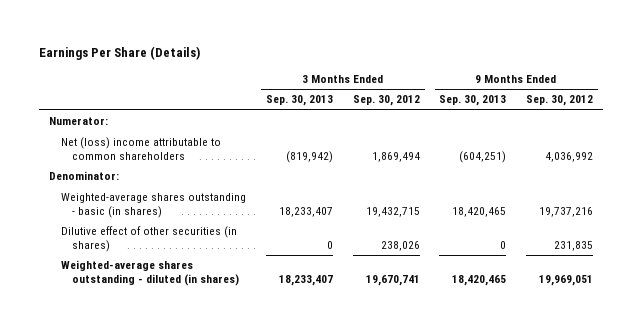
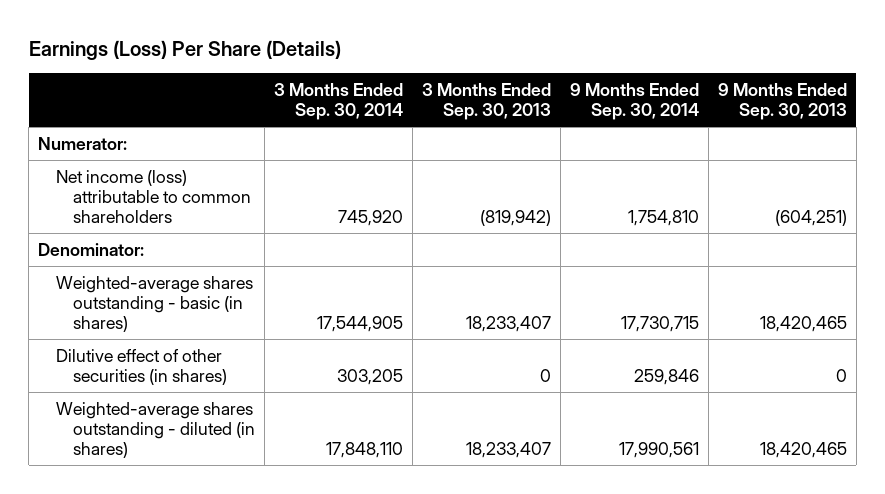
- Earnings Per Share (Details)
+ Earnings (Loss) Per Share (Details)
- | 3 Months Ended Sep. 30, 2013 | 3 Months Ended Sep. 30, 2012 | 9 Months Ended Sep. 30, 2013 | 9 Months Ended Sep. 30, 2012
+ | 3 Months Ended Sep. 30, 2014 | 3 Months Ended Sep. 30, 2013 | 9 Months Ended Sep. 30, 2014 | 9 Months Ended Sep. 30, 2013
- Net (loss) income attributable to common shareholders | (819,942) | 1,869,494 | (604,251) | 4,036,992
+ Net income (loss) attributable to common shareholders | 745,920 | (819,942) | 1,754,810 | (604,251)

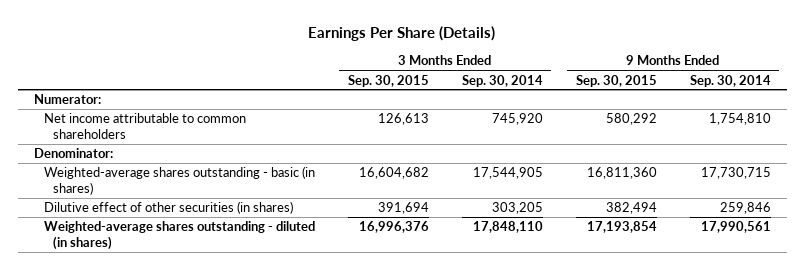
- Earnings (Loss) Per Share (Details)
+ Earnings Per Share (Details)
- | 3 Months Ended Sep. 30, 2014 | 3 Months Ended Sep. 30, 2013 | 9 Months Ended Sep. 30, 2014 | 9 Months Ended Sep. 30, 2013
+ | 3 Months Ended Sep. 30, 2015 | 3 Months Ended Sep. 30, 2014 | 9 Months Ended Sep. 30, 2015 | 9 Months Ended Sep. 30, 2014
- Net income (loss) attributable to common shareholders | 745,920 | (819,942) | 1,754,810 | (604,251)
+ Net income attributable to common shareholders | 126,613 | 745,920 | 580,292 | 1,754,810

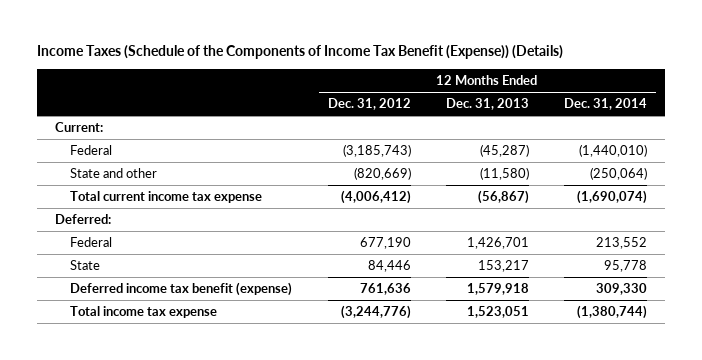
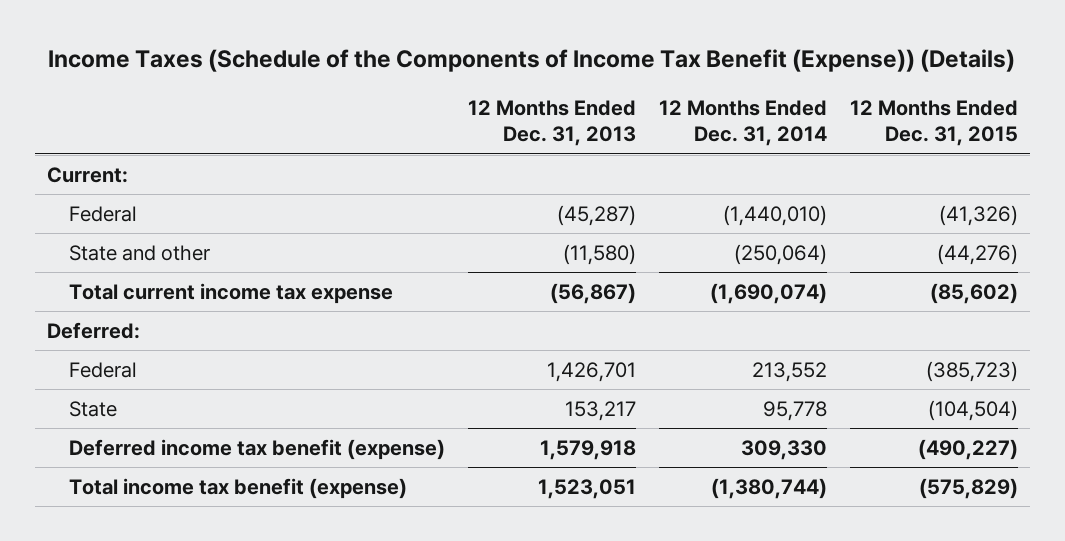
- | 12 Months Ended Dec. 31, 2012 | 12 Months Ended Dec. 31, 2013 | 12 Months Ended Dec. 31, 2014
+ | 12 Months Ended Dec. 31, 2013 | 12 Months Ended Dec. 31, 2014 | 12 Months Ended Dec. 31, 2015
- Total income tax expense | (3,244,776) | 1,523,051 | (1,380,744)
+ Total income tax benefit (expense) | 1,523,051 | (1,380,744) | (575,829)

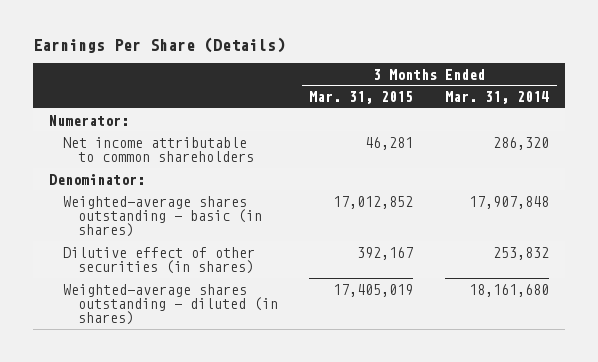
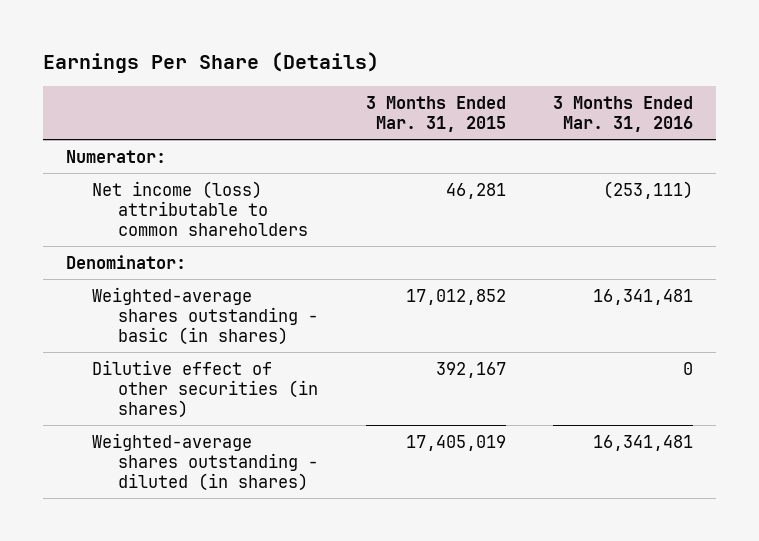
- | 3 Months Ended Mar. 31, 2015 | 3 Months Ended Mar. 31, 2014
+ | 3 Months Ended Mar. 31, 2015 | 3 Months Ended Mar. 31, 2016
- Net income attributable to common shareholders | 46,281 | 286,320
+ Net income (loss) attributable to common shareholders | 46,281 | (253,111)

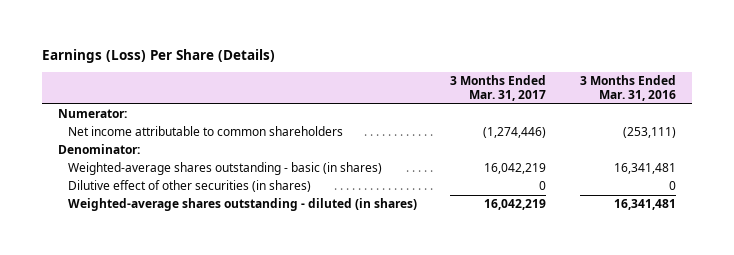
- Earnings Per Share (Details)
+ Earnings (Loss) Per Share (Details)
- | 3 Months Ended Mar. 31, 2015 | 3 Months Ended Mar. 31, 2016
+ | 3 Months Ended Mar. 31, 2017 | 3 Months Ended Mar. 31, 2016
- Net income (loss) attributable to common shareholders | 46,281 | (253,111)
+ Net income attributable to common shareholders | (1,274,446) | (253,111)

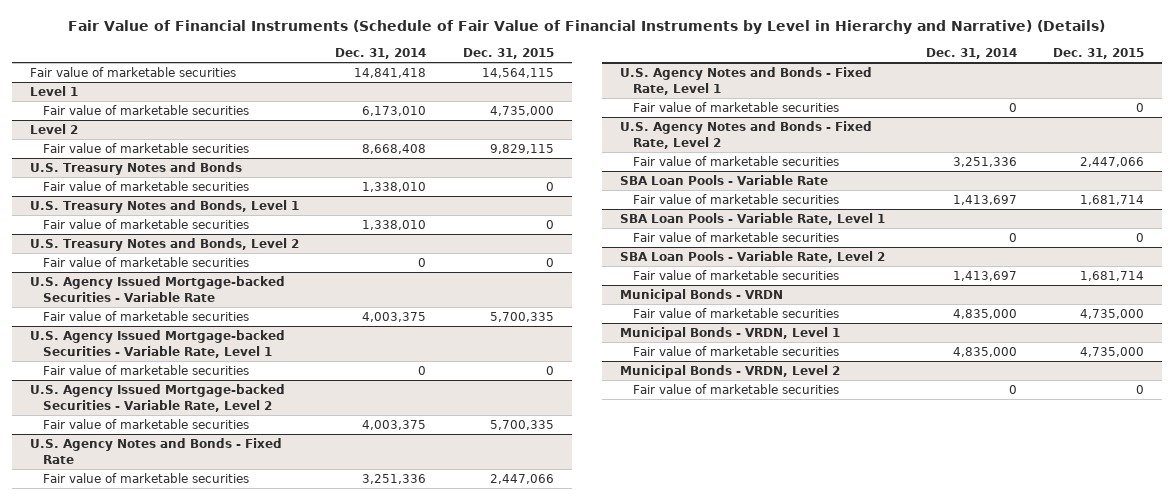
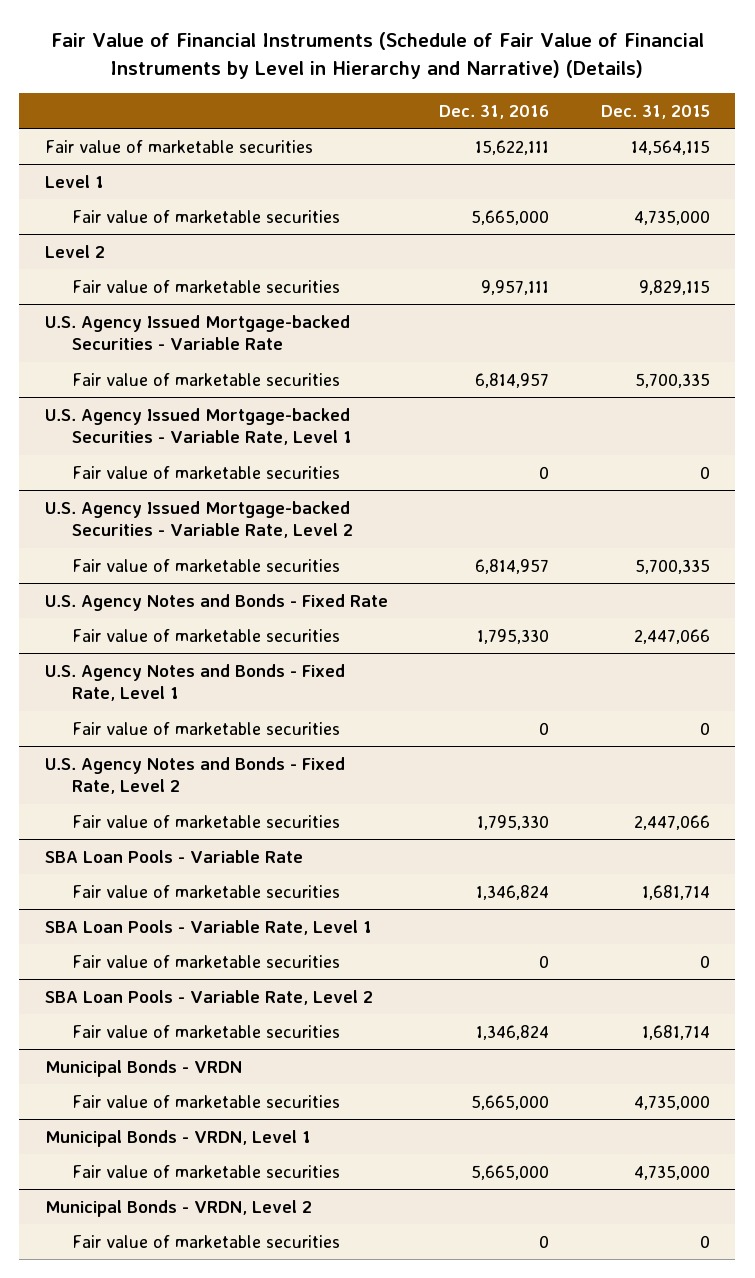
- | Dec. 31, 2014 | Dec. 31, 2015
+ | Dec. 31, 2016 | Dec. 31, 2015
- U.S. Treasury Notes and Bonds
- Fair value of marketable securities | 1,338,010 | 0
- U.S. Treasury Notes and Bonds, Level 1
- Fair value of marketable securities | 1,338,010 | 0
- U.S. Treasury Notes and Bonds, Level 2
- Fair value of marketable securities | 0 | 0

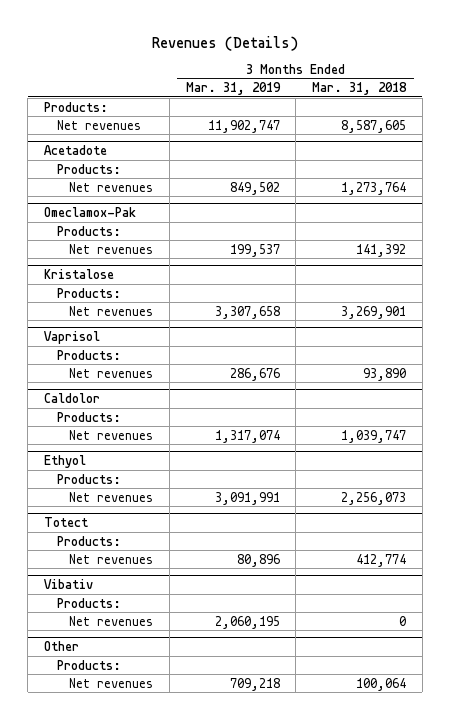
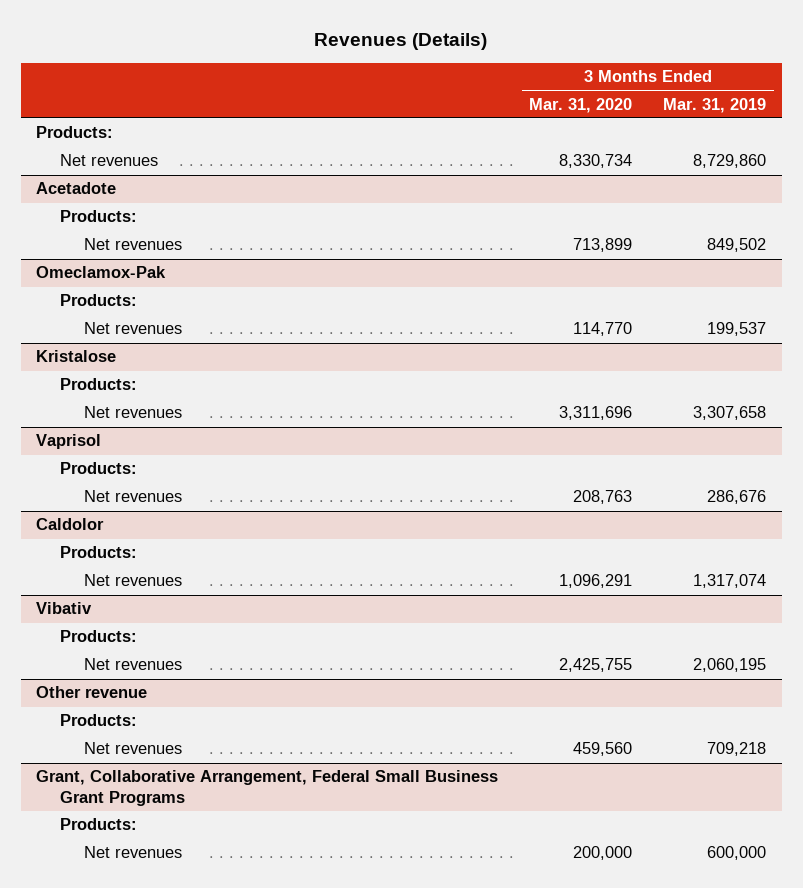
- | 3 Months Ended Mar. 31, 2019 | 3 Months Ended Mar. 31, 2018
+ | 3 Months Ended Mar. 31, 2020 | 3 Months Ended Mar. 31, 2019
- Net revenues | 11,902,747 | 8,587,605
+ Net revenues | 8,330,734 | 8,729,860
- Ethyol
- Products:
- Net revenues | 3,091,991 | 2,256,073
- Totect
- Products:
- Net revenues | 80,896 | 412,774
- Other
+ Other revenue
+ Grant, Collaborative Arrangement, Federal Small Business Grant Programs
+ Products:
+ Net revenues | 200,000 | 600,000

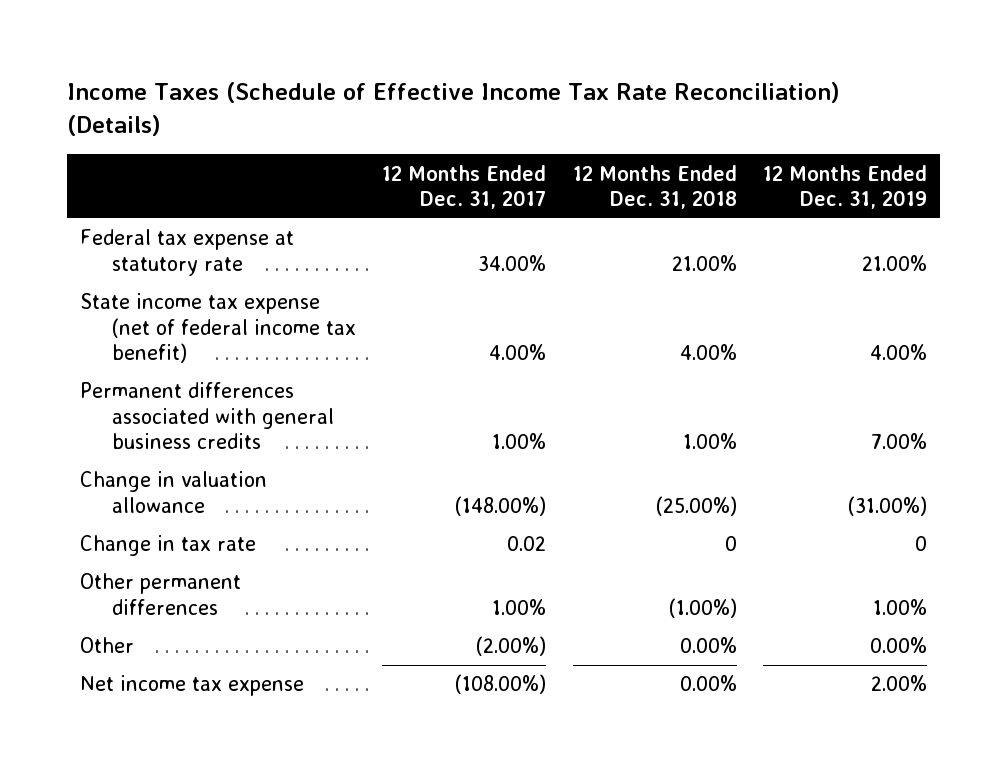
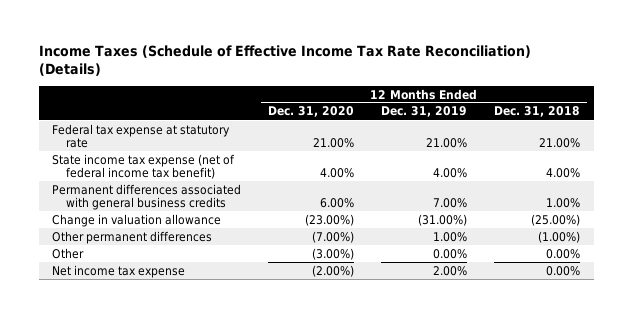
- | 12 Months Ended Dec. 31, 2017 | 12 Months Ended Dec. 31, 2018 | 12 Months Ended Dec. 31, 2019
+ | 12 Months Ended Dec. 31, 2020 | 12 Months Ended Dec. 31, 2019 | 12 Months Ended Dec. 31, 2018
- Change in tax rate | 0.02 | 0 | 0

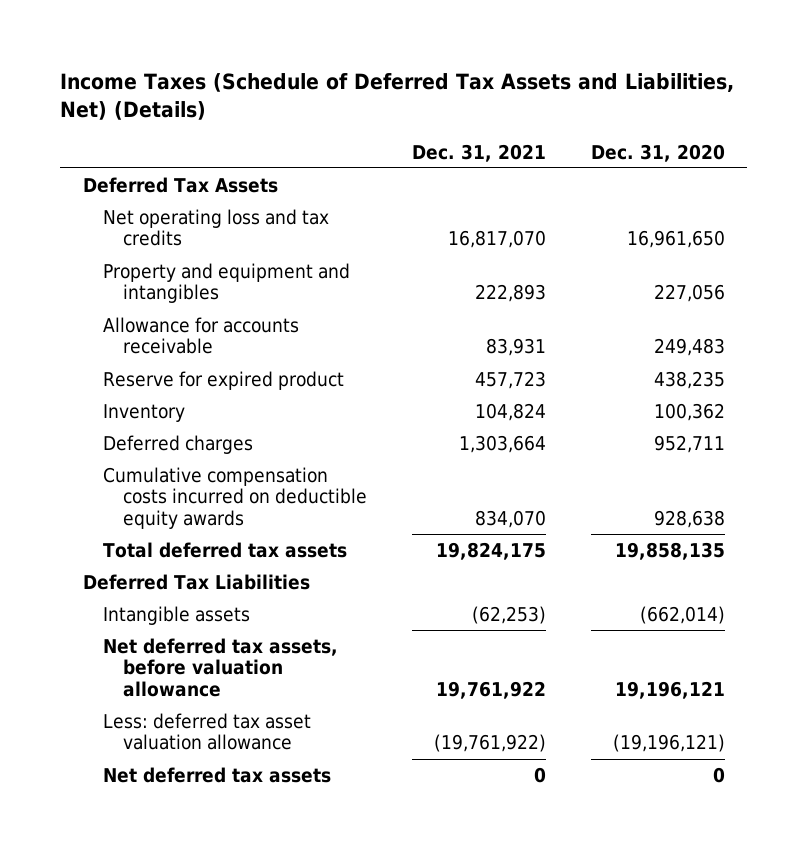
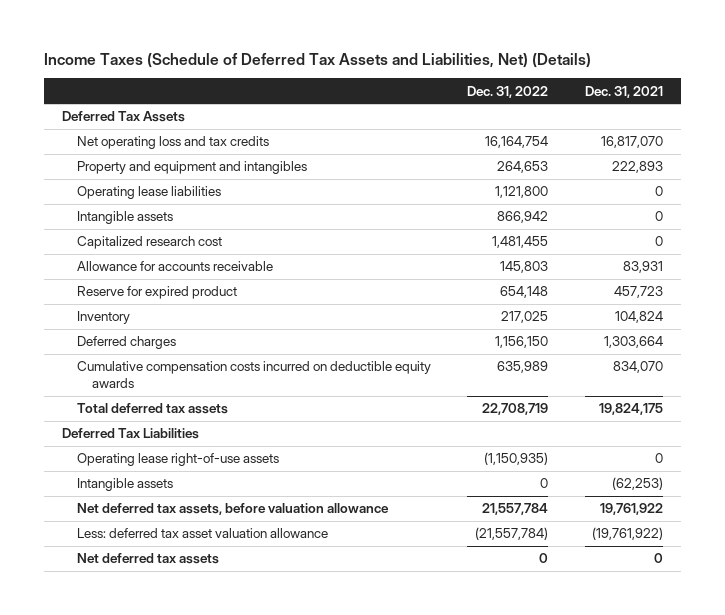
- | Dec. 31, 2021 | Dec. 31, 2020
+ | Dec. 31, 2022 | Dec. 31, 2021
+ Operating lease liabilities | 1,121,800 | 0
+ Intangible assets | 866,942 | 0
+ Capitalized research cost | 1,481,455 | 0
+ Operating lease right-of-use assets | (1,150,935) | 0

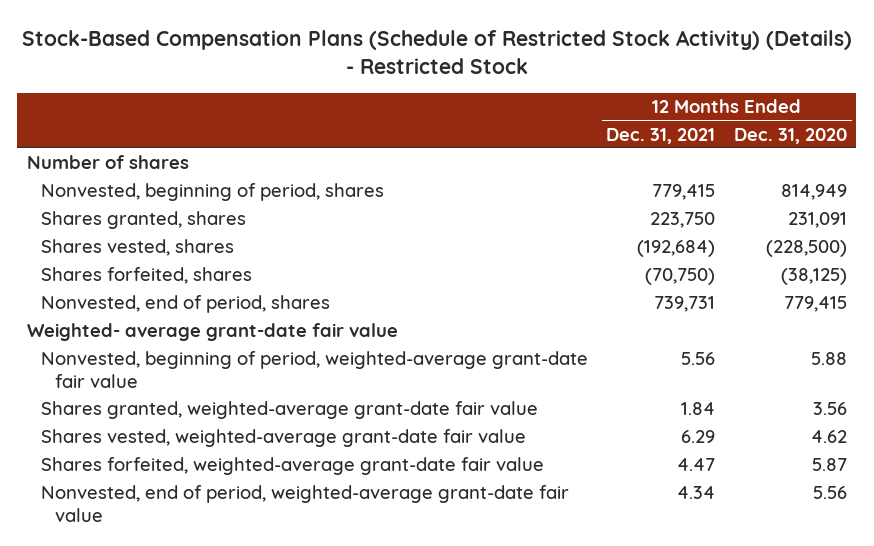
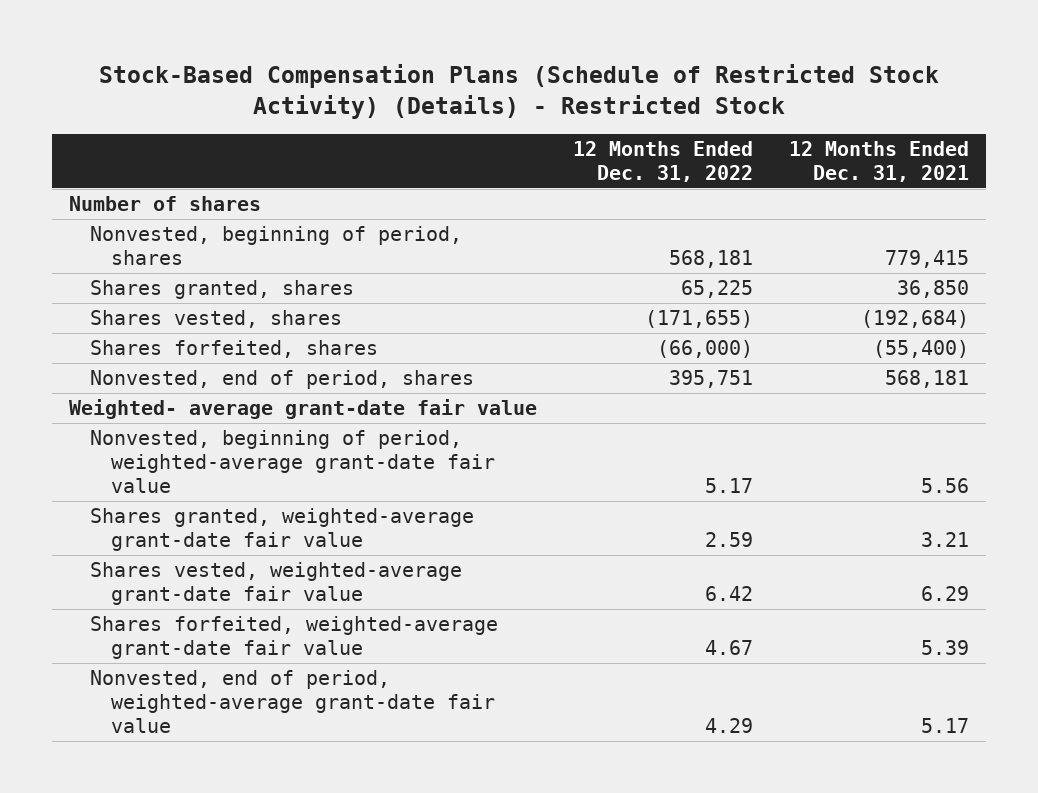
- | 12 Months Ended Dec. 31, 2021 | 12 Months Ended Dec. 31, 2020
+ | 12 Months Ended Dec. 31, 2022 | 12 Months Ended Dec. 31, 2021
- Shares granted, shares | 223,750 | 231,091
+ Shares granted, shares | 65,225 | 36,850
- Shares forfeited, shares | (70,750) | (38,125)
- Nonvested, end of period, shares | 739,731 | 779,415
+ Shares forfeited, shares | (66,000) | (55,400)
+ Nonvested, end of period, shares | 395,751 | 568,181
- Shares granted, weighted-average grant-date fair value | 1.84 | 3.56
+ Shares granted, weighted-average grant-date fair value | 2.59 | 3.21
- Shares forfeited, weighted-average grant-date fair value | 4.47 | 5.87
- Nonvested, end of period, weighted-average grant-date fair value | 4.34 | 5.56
+ Shares forfeited, weighted-average grant-date fair value | 4.67 | 5.39
+ Nonvested, end of period, weighted-average grant-date fair value | 4.29 | 5.17

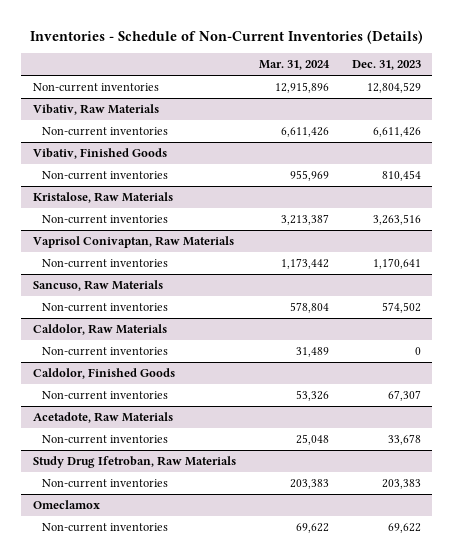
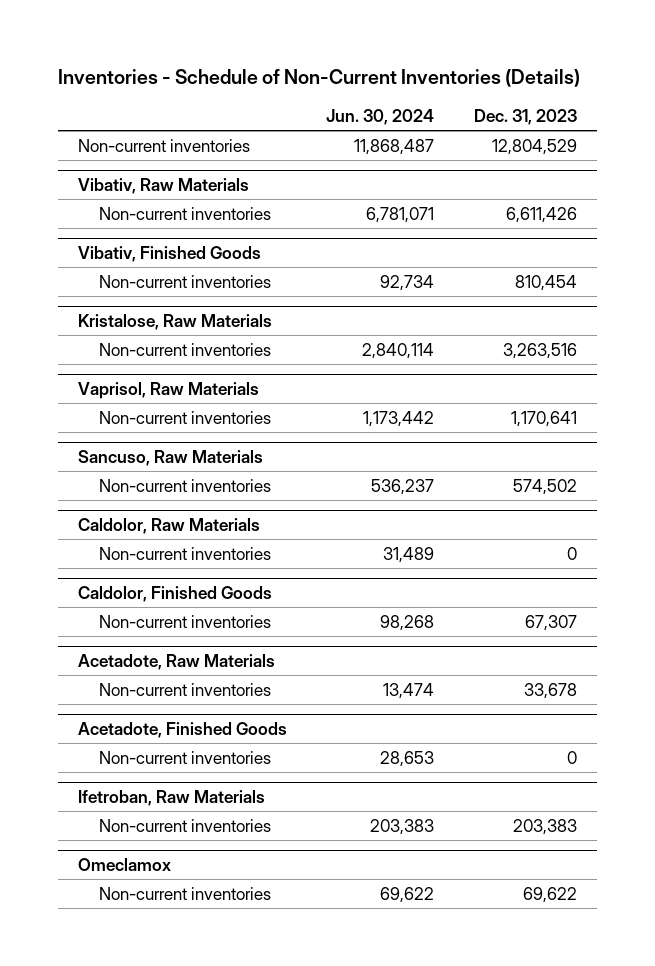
- | Mar. 31, 2024 | Dec. 31, 2023
+ | Jun. 30, 2024 | Dec. 31, 2023
- Vaprisol Conivaptan, Raw Materials
+ Vaprisol, Raw Materials
- Study Drug Ifetroban, Raw Materials
+ Acetadote, Finished Goods
+ Non-current inventories | 28,653 | 0
+ Ifetroban, Raw Materials

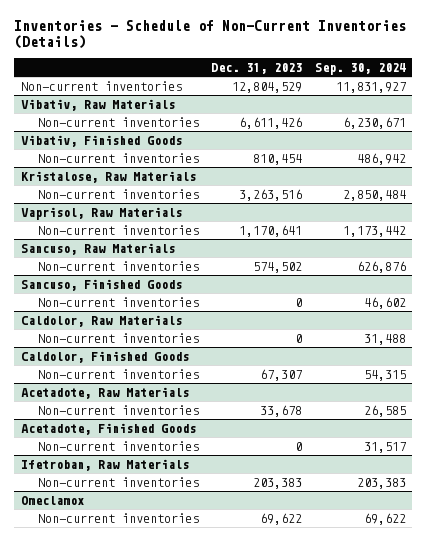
- | Jun. 30, 2024 | Dec. 31, 2023
+ | Dec. 31, 2023 | Sep. 30, 2024
+ Sancuso, Finished Goods
+ Non-current inventories | 0 | 46,602

